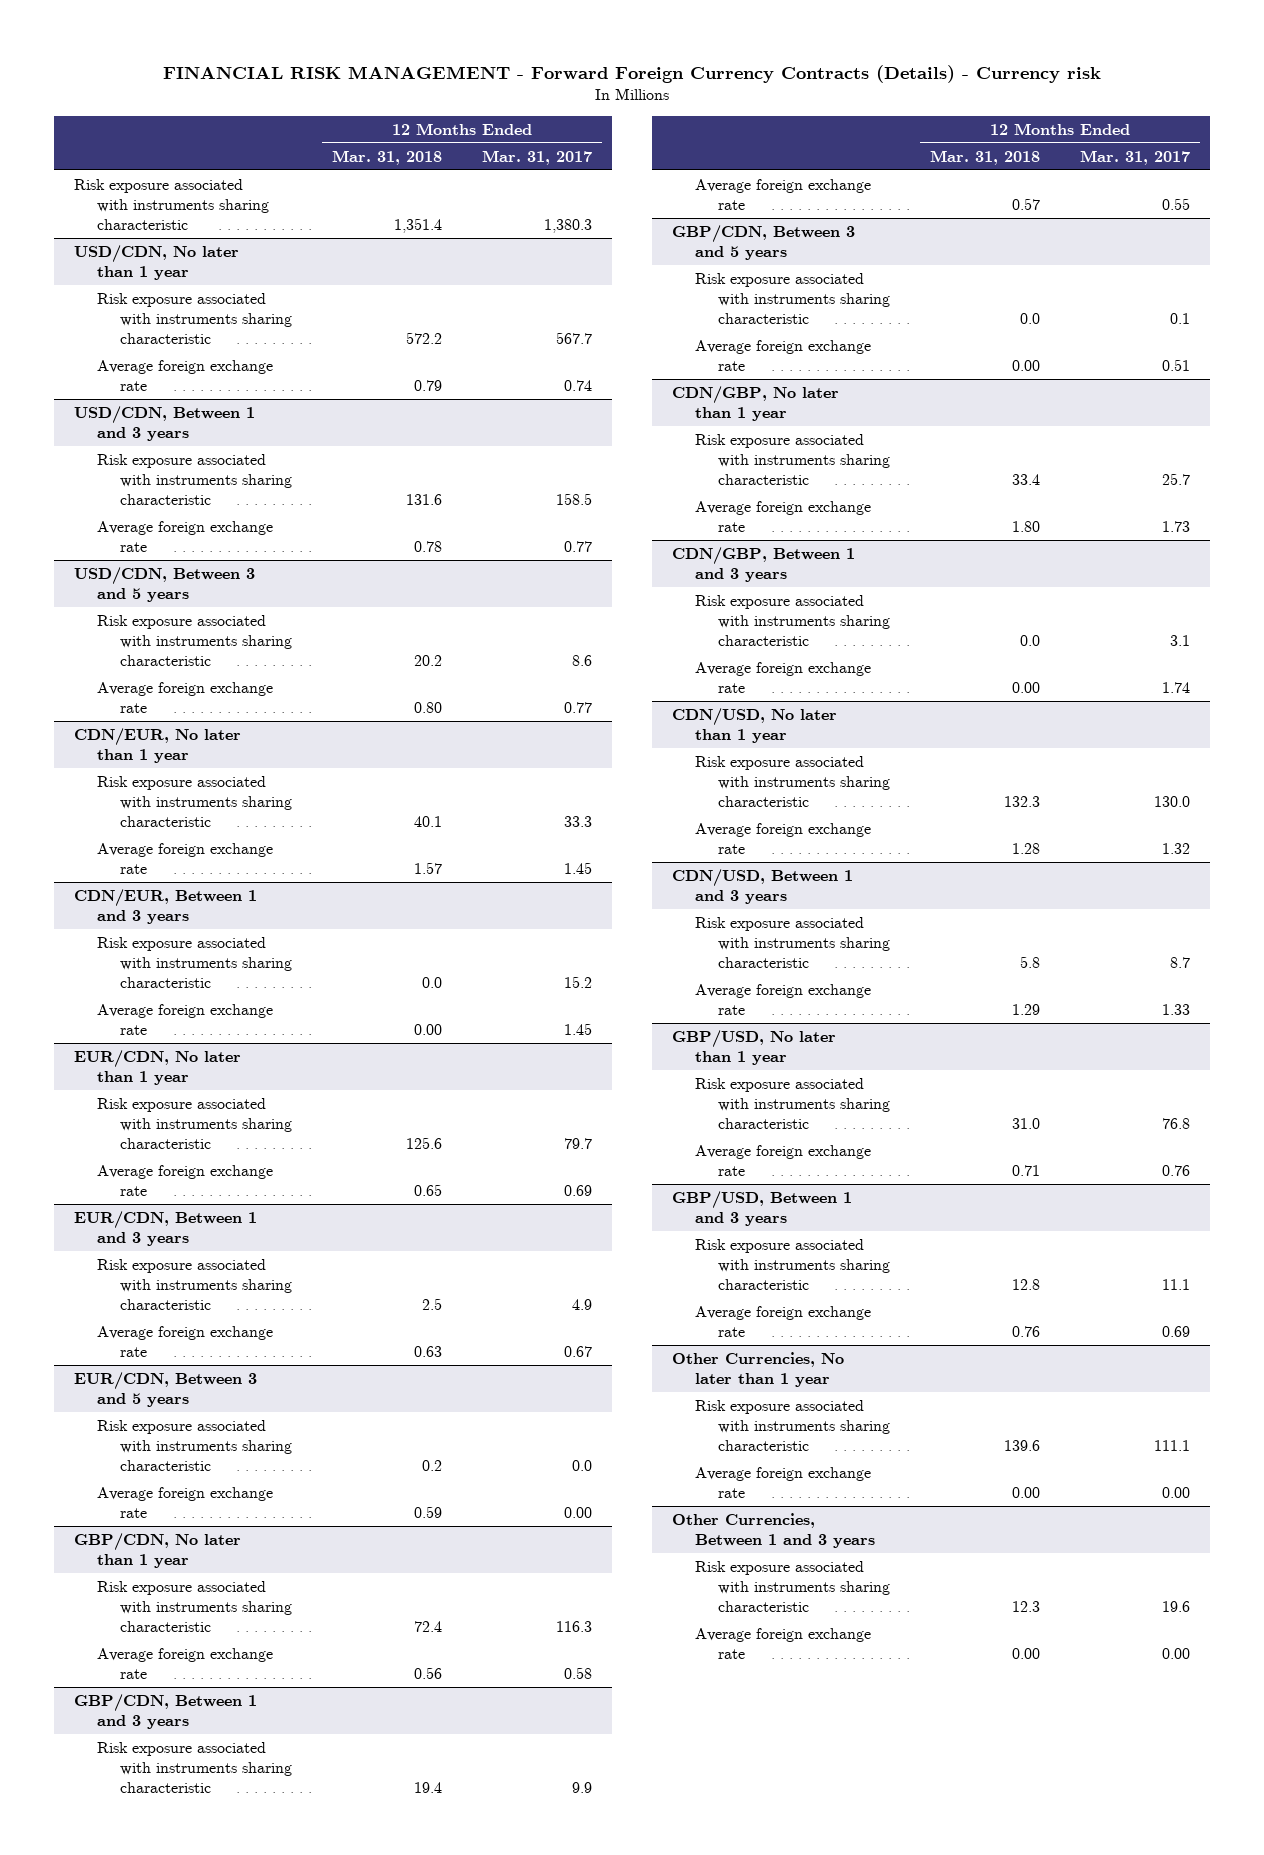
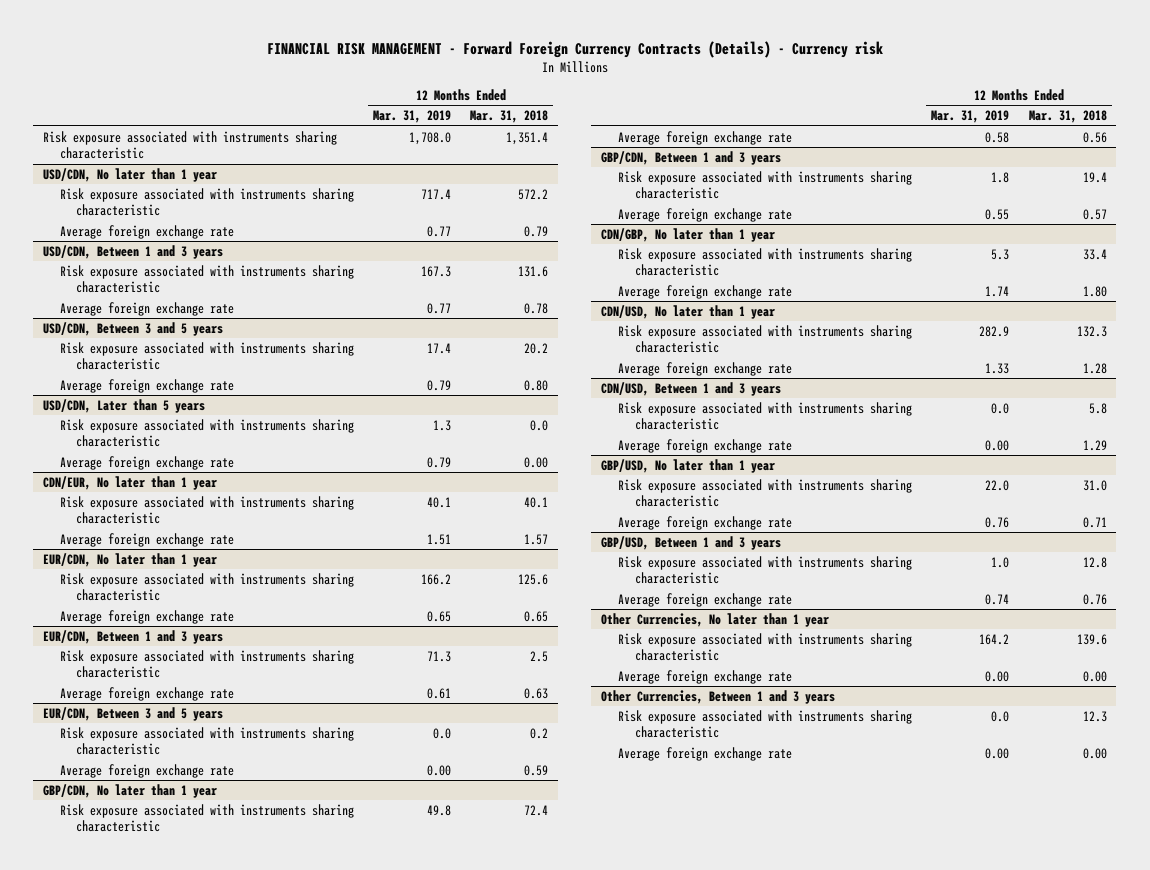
- | 12 Months Ended Mar. 31, 2018 | 12 Months Ended Mar. 31, 2017
+ | 12 Months Ended Mar. 31, 2019 | 12 Months Ended Mar. 31, 2018
+ USD/CDN, Later than 5 years
+ Risk exposure associated with instruments sharing characteristic | 1.3 | 0.0
+ Average foreign exchange rate | 0.79 | 0.00
- CDN/EUR, Between 1 and 3 years
- Risk exposure associated with instruments sharing characteristic | 0.0 | 15.2
- Average foreign exchange rate | 0.00 | 1.45
- GBP/CDN, Between 3 and 5 years
- Risk exposure associated with instruments sharing characteristic | 0.0 | 0.1
- Average foreign exchange rate | 0.00 | 0.51
- CDN/GBP, Between 1 and 3 years
- Risk exposure associated with instruments sharing characteristic | 0.0 | 3.1
- Average foreign exchange rate | 0.00 | 1.74

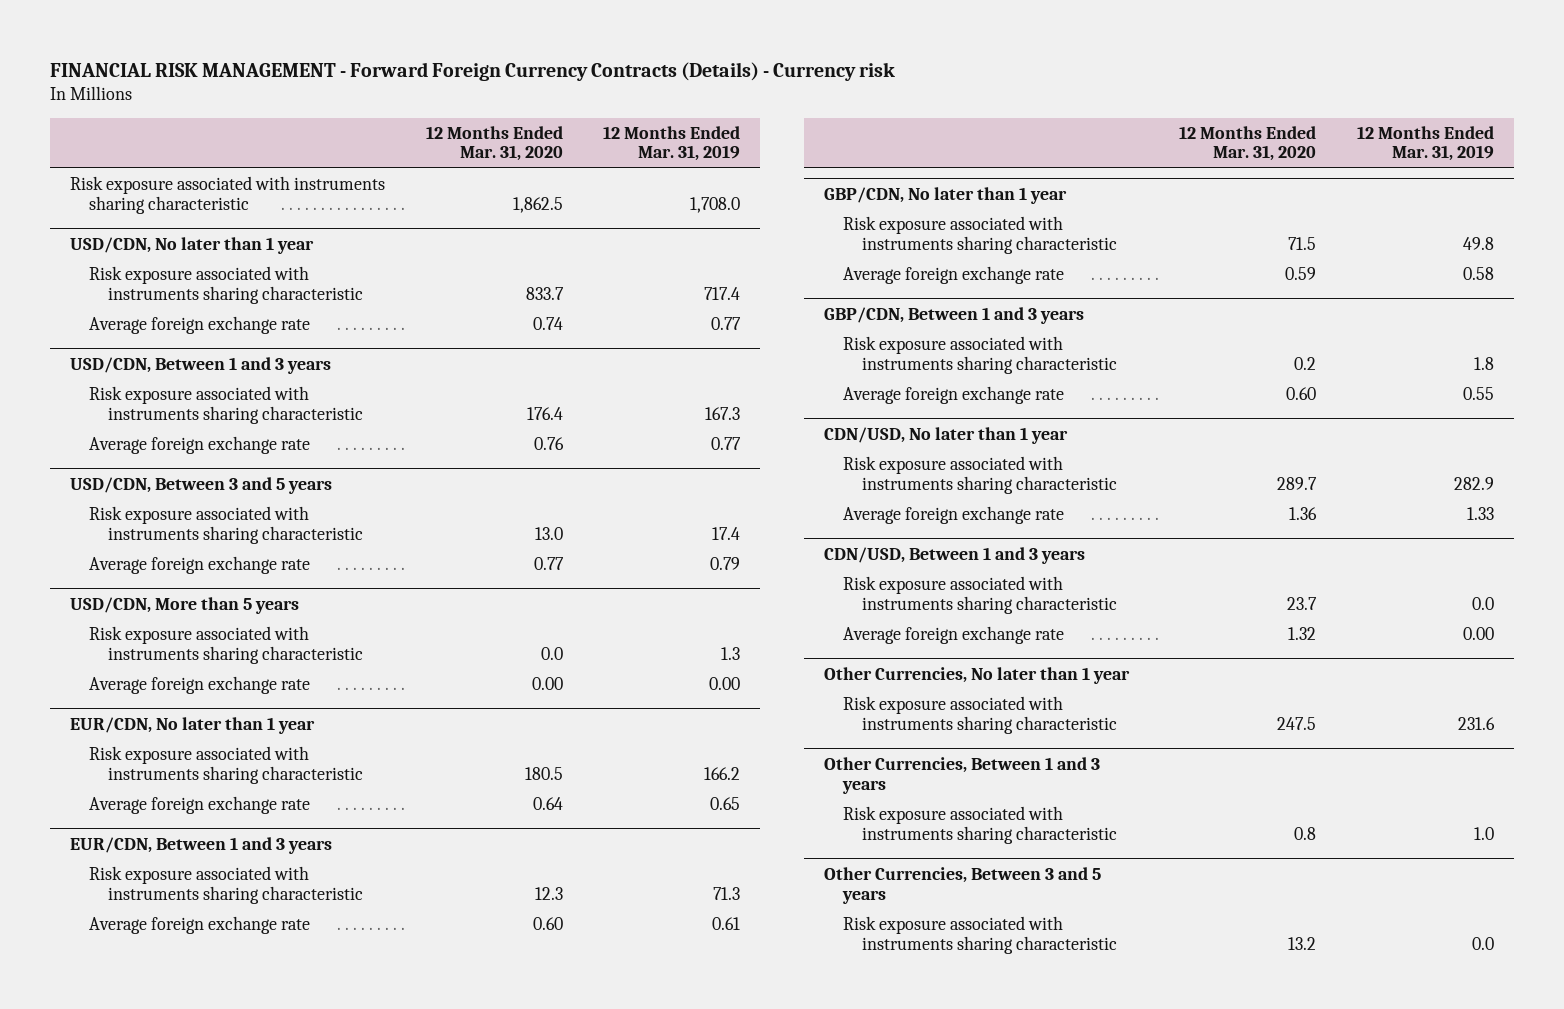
- | 12 Months Ended Mar. 31, 2019 | 12 Months Ended Mar. 31, 2018
+ | 12 Months Ended Mar. 31, 2020 | 12 Months Ended Mar. 31, 2019
- USD/CDN, Later than 5 years
+ USD/CDN, More than 5 years
- Average foreign exchange rate | 0.79 | 0.00
- CDN/EUR, No later than 1 year
- Risk exposure associated with instruments sharing characteristic | 40.1 | 40.1
- Average foreign exchange rate | 1.51 | 1.57
+ Average foreign exchange rate | 0.00 | 0.00
- EUR/CDN, Between 3 and 5 years
- Risk exposure associated with instruments sharing characteristic | 0.0 | 0.2
- Average foreign exchange rate | 0.00 | 0.59
- CDN/GBP, No later than 1 year
- Risk exposure associated with instruments sharing characteristic | 5.3 | 33.4
- Average foreign exchange rate | 1.74 | 1.80
- GBP/USD, No later than 1 year
- Risk exposure associated with instruments sharing characteristic | 22.0 | 31.0
- Average foreign exchange rate | 0.76 | 0.71
- GBP/USD, Between 1 and 3 years
- Risk exposure associated with instruments sharing characteristic | 1.0 | 12.8
- Average foreign exchange rate | 0.74 | 0.76
@ Other Currencies, No later than 1 year
- Risk exposure associated with instruments sharing characteristic | 164.2 | 139.6
- Average foreign exchange rate | 0.00 | 0.00
+ Risk exposure associated with instruments sharing characteristic | 247.5 | 231.6
@ Other Currencies, Between 1 and 3 years
+ Risk exposure associated with instruments sharing characteristic | 0.8 | 1.0
+ Other Currencies, Between 3 and 5 years
@ Other Currencies, Between 1 and 3 years
- Average foreign exchange rate | 0.00 | 0.00

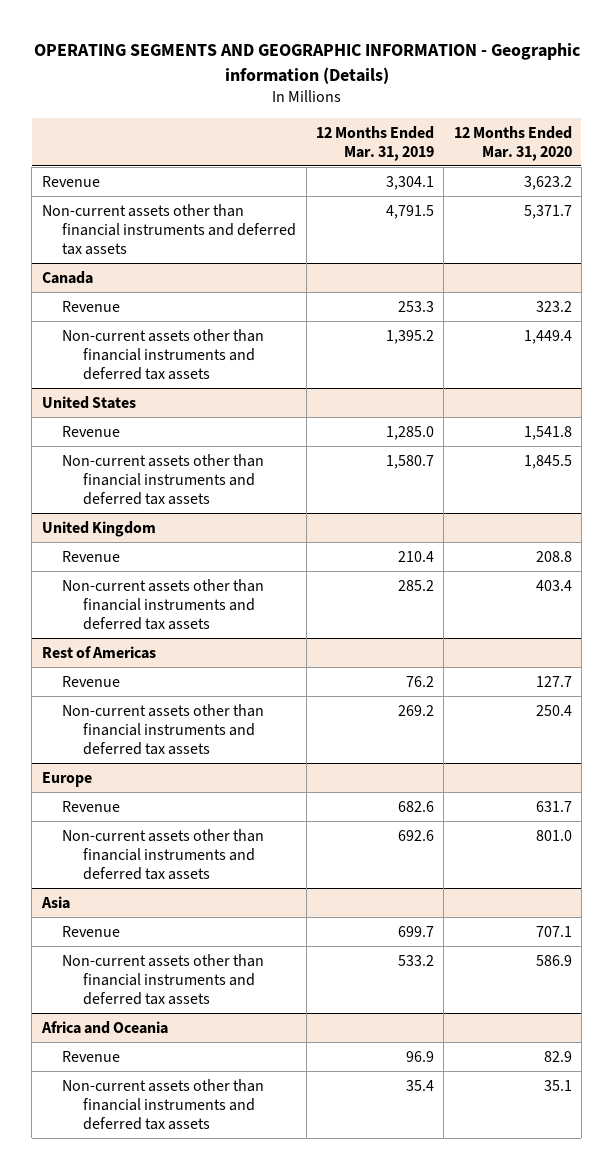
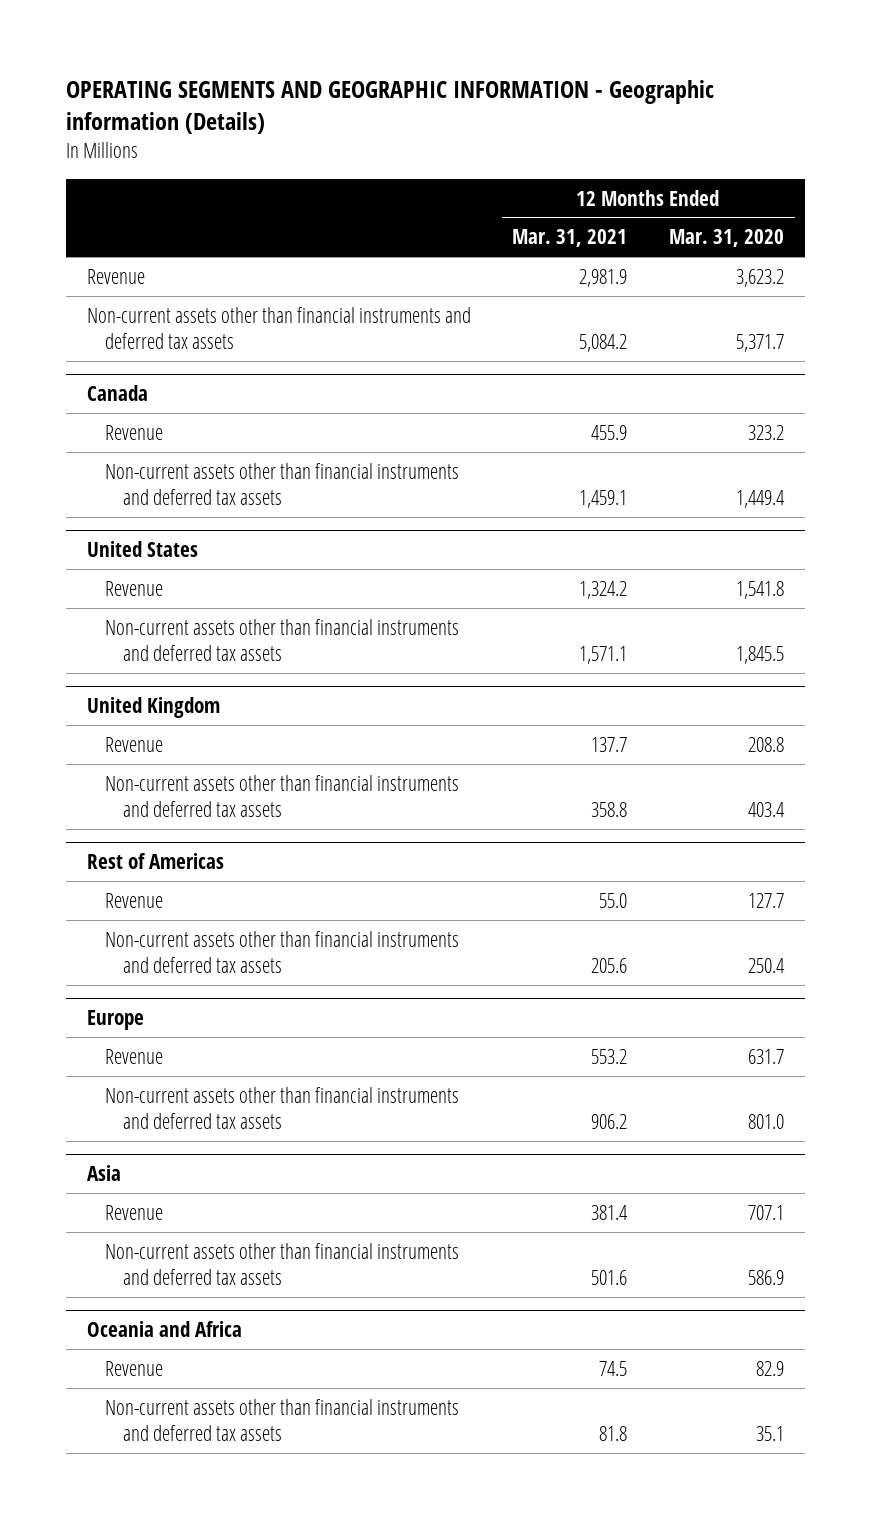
- | 12 Months Ended Mar. 31, 2019 | 12 Months Ended Mar. 31, 2020
+ | 12 Months Ended Mar. 31, 2021 | 12 Months Ended Mar. 31, 2020
- Africa and Oceania
+ Oceania and Africa

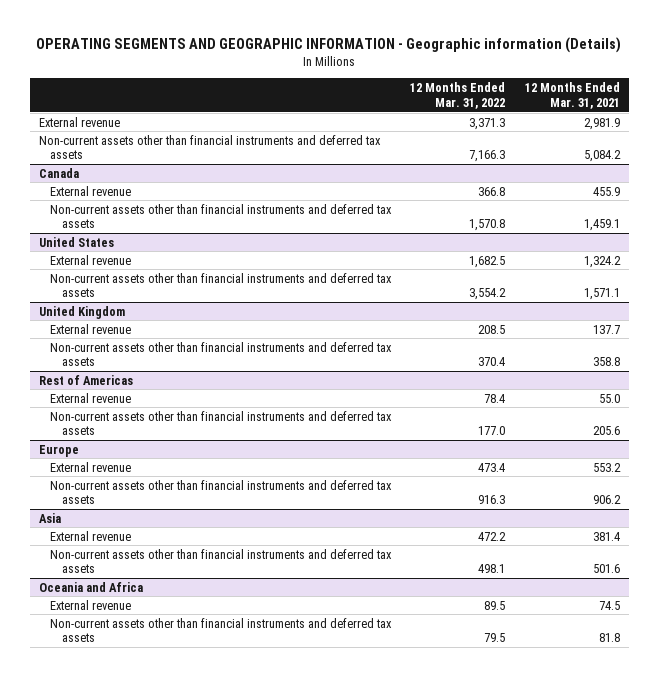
- | 12 Months Ended Mar. 31, 2021 | 12 Months Ended Mar. 31, 2020
+ | 12 Months Ended Mar. 31, 2022 | 12 Months Ended Mar. 31, 2021
- Revenue | 2,981.9 | 3,623.2
+ External revenue | 3,371.3 | 2,981.9
@ Canada
- Revenue | 455.9 | 323.2
+ External revenue | 366.8 | 455.9
@ United States
- Revenue | 1,324.2 | 1,541.8
+ External revenue | 1,682.5 | 1,324.2
@ United Kingdom
- Revenue | 137.7 | 208.8
+ External revenue | 208.5 | 137.7
@ Rest of Americas
- Revenue | 55.0 | 127.7
+ External revenue | 78.4 | 55.0
@ Europe
- Revenue | 553.2 | 631.7
+ External revenue | 473.4 | 553.2
@ Asia
- Revenue | 381.4 | 707.1
+ External revenue | 472.2 | 381.4
@ Oceania and Africa
- Revenue | 74.5 | 82.9
+ External revenue | 89.5 | 74.5

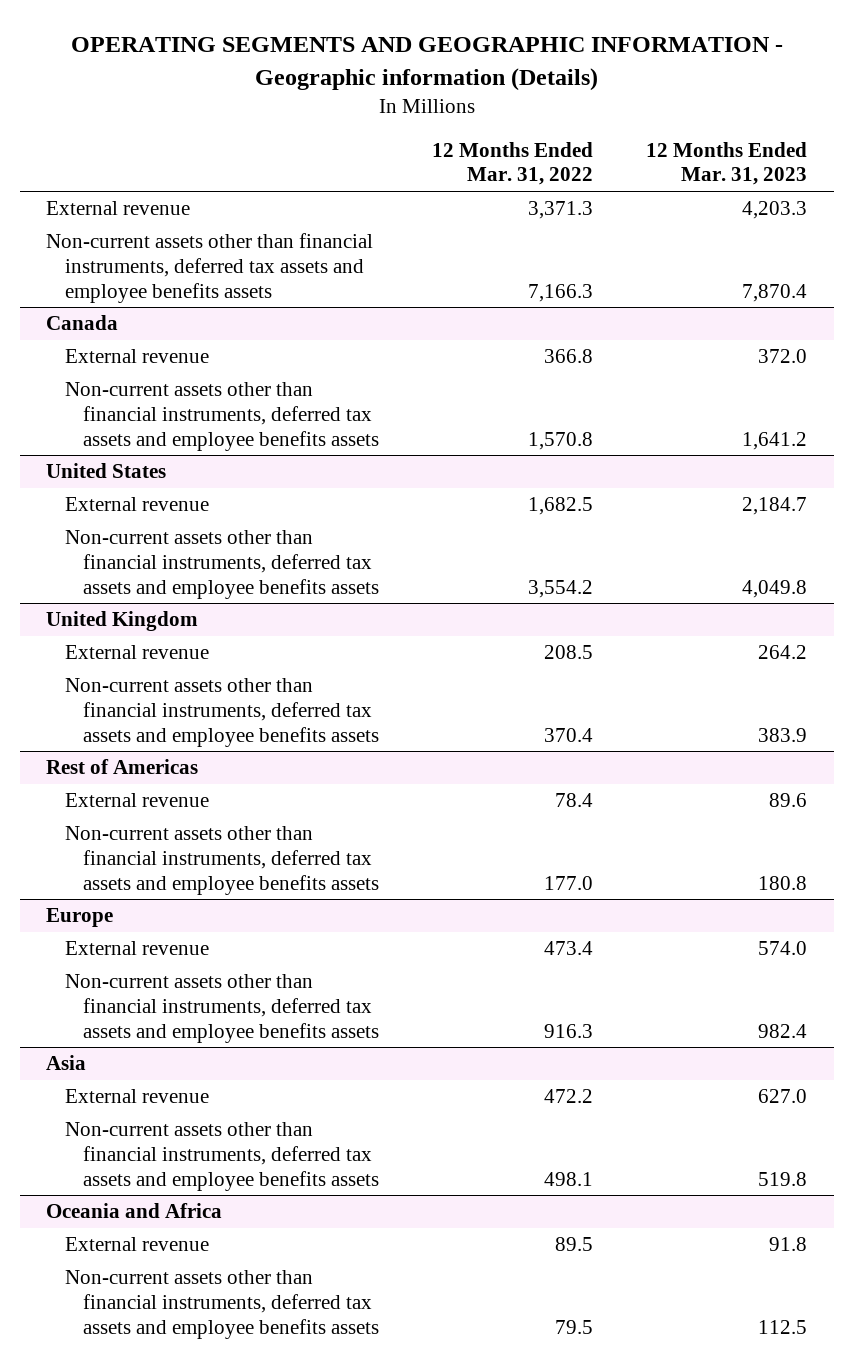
- | 12 Months Ended Mar. 31, 2022 | 12 Months Ended Mar. 31, 2021
+ | 12 Months Ended Mar. 31, 2022 | 12 Months Ended Mar. 31, 2023
- Non-current assets other than financial instruments and deferred tax assets | 7,166.3 | 5,084.2
+ Non-current assets other than financial instruments, deferred tax assets and employee benefits assets | 7,166.3 | 7,870.4
@ Canada
- Non-current assets other than financial instruments and deferred tax assets | 1,570.8 | 1,459.1
+ Non-current assets other than financial instruments, deferred tax assets and employee benefits assets | 1,570.8 | 1,641.2
@ United States
- Non-current assets other than financial instruments and deferred tax assets | 3,554.2 | 1,571.1
+ Non-current assets other than financial instruments, deferred tax assets and employee benefits assets | 3,554.2 | 4,049.8
@ United Kingdom
- Non-current assets other than financial instruments and deferred tax assets | 370.4 | 358.8
+ Non-current assets other than financial instruments, deferred tax assets and employee benefits assets | 370.4 | 383.9
@ Rest of Americas
- Non-current assets other than financial instruments and deferred tax assets | 177.0 | 205.6
+ Non-current assets other than financial instruments, deferred tax assets and employee benefits assets | 177.0 | 180.8
@ Europe
- Non-current assets other than financial instruments and deferred tax assets | 916.3 | 906.2
+ Non-current assets other than financial instruments, deferred tax assets and employee benefits assets | 916.3 | 982.4
@ Asia
- Non-current assets other than financial instruments and deferred tax assets | 498.1 | 501.6
+ Non-current assets other than financial instruments, deferred tax assets and employee benefits assets | 498.1 | 519.8
@ Oceania and Africa
- Non-current assets other than financial instruments and deferred tax assets | 79.5 | 81.8
+ Non-current assets other than financial instruments, deferred tax assets and employee benefits assets | 79.5 | 112.5

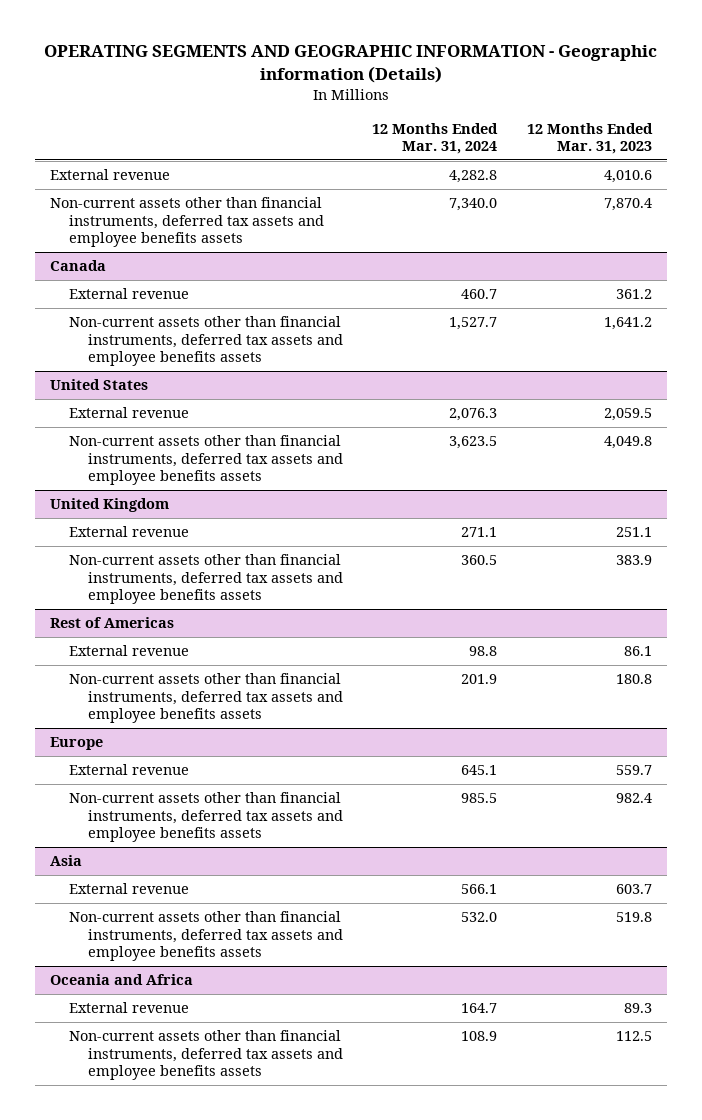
- | 12 Months Ended Mar. 31, 2022 | 12 Months Ended Mar. 31, 2023
+ | 12 Months Ended Mar. 31, 2024 | 12 Months Ended Mar. 31, 2023
- External revenue | 3,371.3 | 4,203.3
+ External revenue | 4,282.8 | 4,010.6
@ Canada
- External revenue | 366.8 | 372.0
+ External revenue | 460.7 | 361.2
@ United States
- External revenue | 1,682.5 | 2,184.7
+ External revenue | 2,076.3 | 2,059.5
@ United Kingdom
- External revenue | 208.5 | 264.2
+ External revenue | 271.1 | 251.1
@ Rest of Americas
- External revenue | 78.4 | 89.6
+ External revenue | 98.8 | 86.1
@ Europe
- External revenue | 473.4 | 574.0
+ External revenue | 645.1 | 559.7
@ Asia
- External revenue | 472.2 | 627.0
+ External revenue | 566.1 | 603.7
@ Oceania and Africa
- External revenue | 89.5 | 91.8
+ External revenue | 164.7 | 89.3

